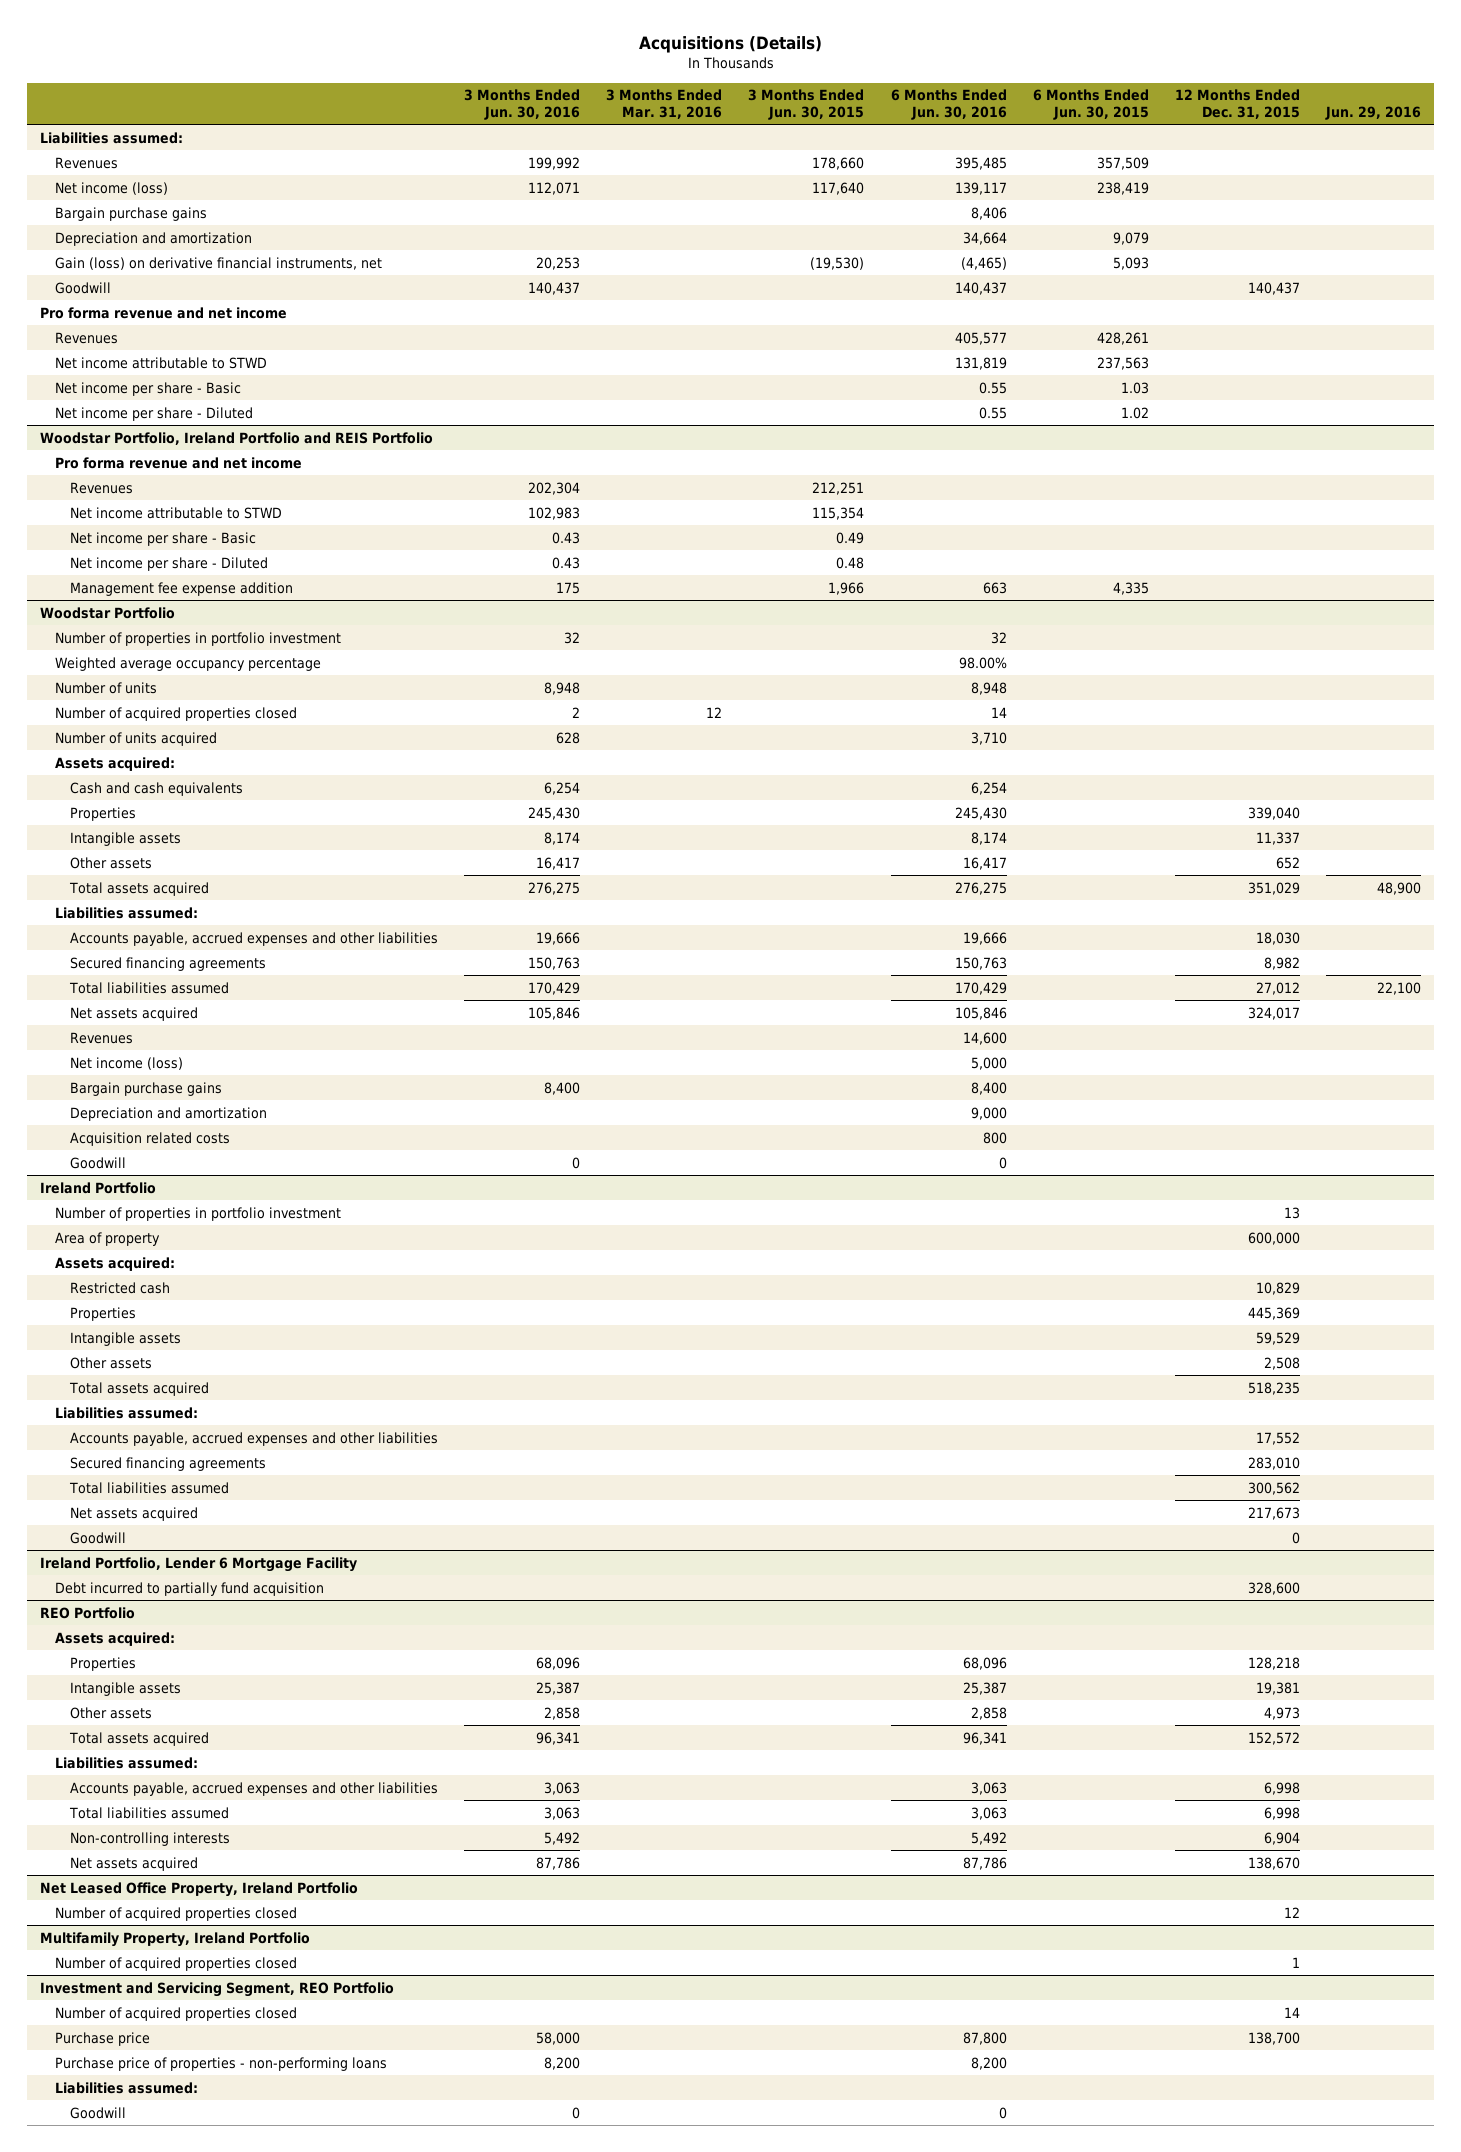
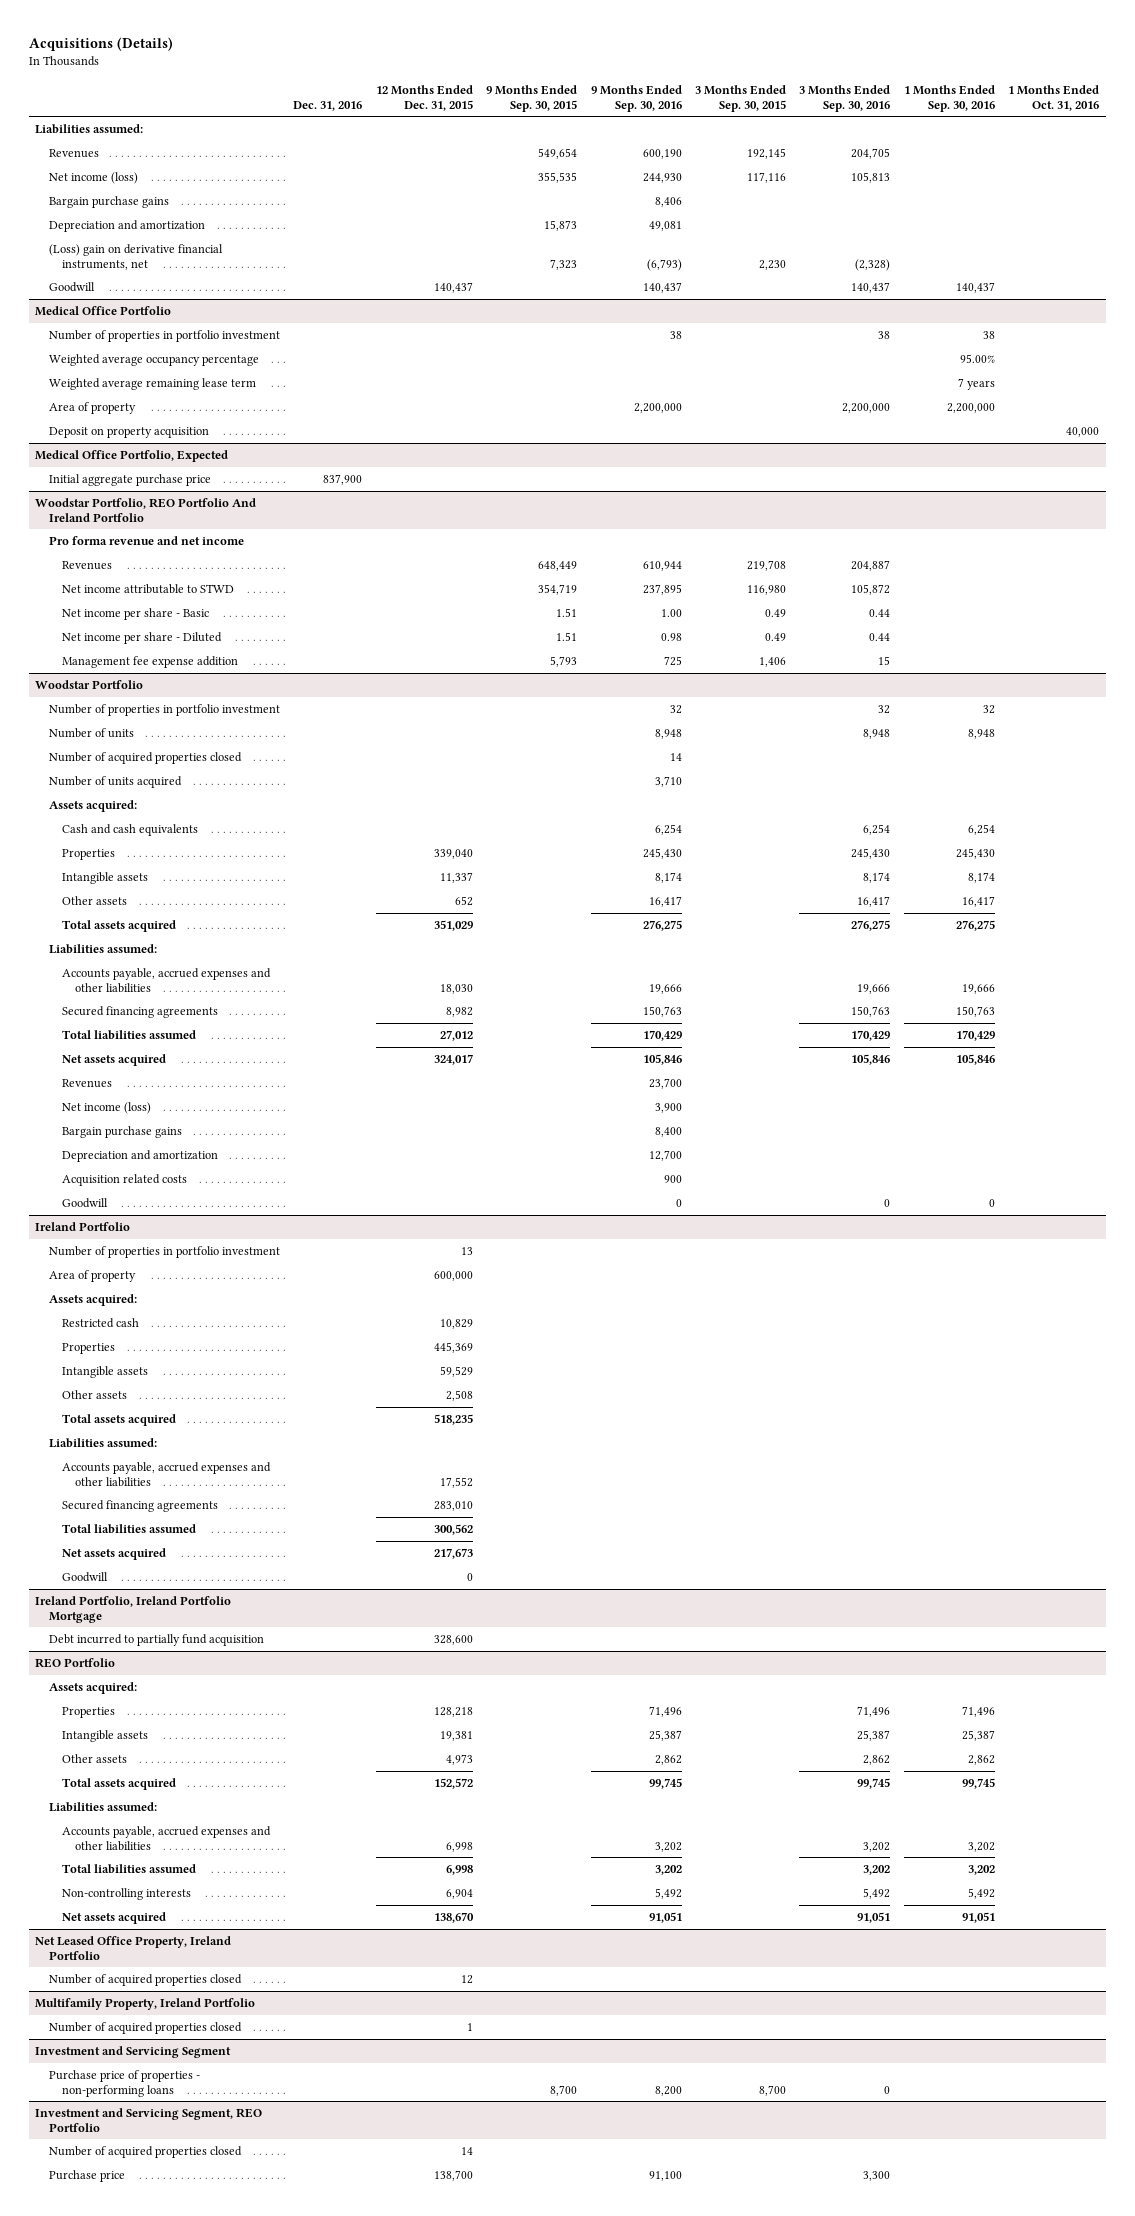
- | 3 Months Ended Jun. 30, 2016 | 3 Months Ended Mar. 31, 2016 | 3 Months Ended Jun. 30, 2015 | 6 Months Ended Jun. 30, 2016 | 6 Months Ended Jun. 30, 2015 | 12 Months Ended Dec. 31, 2015 | Jun. 29, 2016
+ | Dec. 31, 2016 | 12 Months Ended Dec. 31, 2015 | 9 Months Ended Sep. 30, 2015 | 9 Months Ended Sep. 30, 2016 | 3 Months Ended Sep. 30, 2015 | 3 Months Ended Sep. 30, 2016 | 1 Months Ended Sep. 30, 2016 | 1 Months Ended Oct. 31, 2016
- Gain (loss) on derivative financial instruments, net | 20,253 | | (19,530) | (4,465) | 5,093 | |
+ (Loss) gain on derivative financial instruments, net | | | 7,323 | (6,793) | 2,230 | (2,328) | |
- Pro forma revenue and net income
- Revenues | | | | 405,577 | 428,261 | |
- Net income attributable to STWD | | | | 131,819 | 237,563 | |
- Net income per share - Basic | | | | 0.55 | 1.03 | |
- Net income per share - Diluted | | | | 0.55 | 1.02 | |
- Woodstar Portfolio, Ireland Portfolio and REIS Portfolio
- Pro forma revenue and net income
- Revenues | 202,304 | | 212,251 | | | |
- Net income attributable to STWD | 102,983 | | 115,354 | | | |
- Net income per share - Basic | 0.43 | | 0.49 | | | |
- Net income per share - Diluted | 0.43 | | 0.48 | | | |
- Management fee expense addition | 175 | | 1,966 | 663 | 4,335 | |
+ Medical Office Portfolio
+ Number of properties in portfolio investment | | | | 38 | | 38 | 38 |
+ Weighted average occupancy percentage | | | | | | | 95.00% |
+ Weighted average remaining lease term | | | | | | | 7 years |
+ Area of property | | | | 2,200,000 | | 2,200,000 | 2,200,000 |
+ Deposit on property acquisition | | | | | | | | 40,000
+ Medical Office Portfolio, Expected
+ Initial aggregate purchase price | 837,900 | | | | | | |
+ Woodstar Portfolio, REO Portfolio And Ireland Portfolio
+ Pro forma revenue and net income
+ Revenues | | | 648,449 | 610,944 | 219,708 | 204,887 | |
+ Net income attributable to STWD | | | 354,719 | 237,895 | 116,980 | 105,872 | |
+ Net income per share - Basic | | | 1.51 | 1.00 | 0.49 | 0.44 | |
+ Net income per share - Diluted | | | 1.51 | 0.98 | 0.49 | 0.44 | |
+ Management fee expense addition | | | 5,793 | 725 | 1,406 | 15 | |
@ Woodstar Portfolio
- Weighted average occupancy percentage | | | | 98.00% | | |
- Ireland Portfolio, Lender 6 Mortgage Facility
+ Ireland Portfolio, Ireland Portfolio Mortgage
+ Investment and Servicing Segment
+ Purchase price of properties - non-performing loans | | | 8,700 | 8,200 | 8,700 | 0 | |
@ Investment and Servicing Segment, REO Portfolio
- Purchase price of properties - non-performing loans | 8,200 | | | 8,200 | | |
- Liabilities assumed:
- Goodwill | 0 | | | 0 | | |

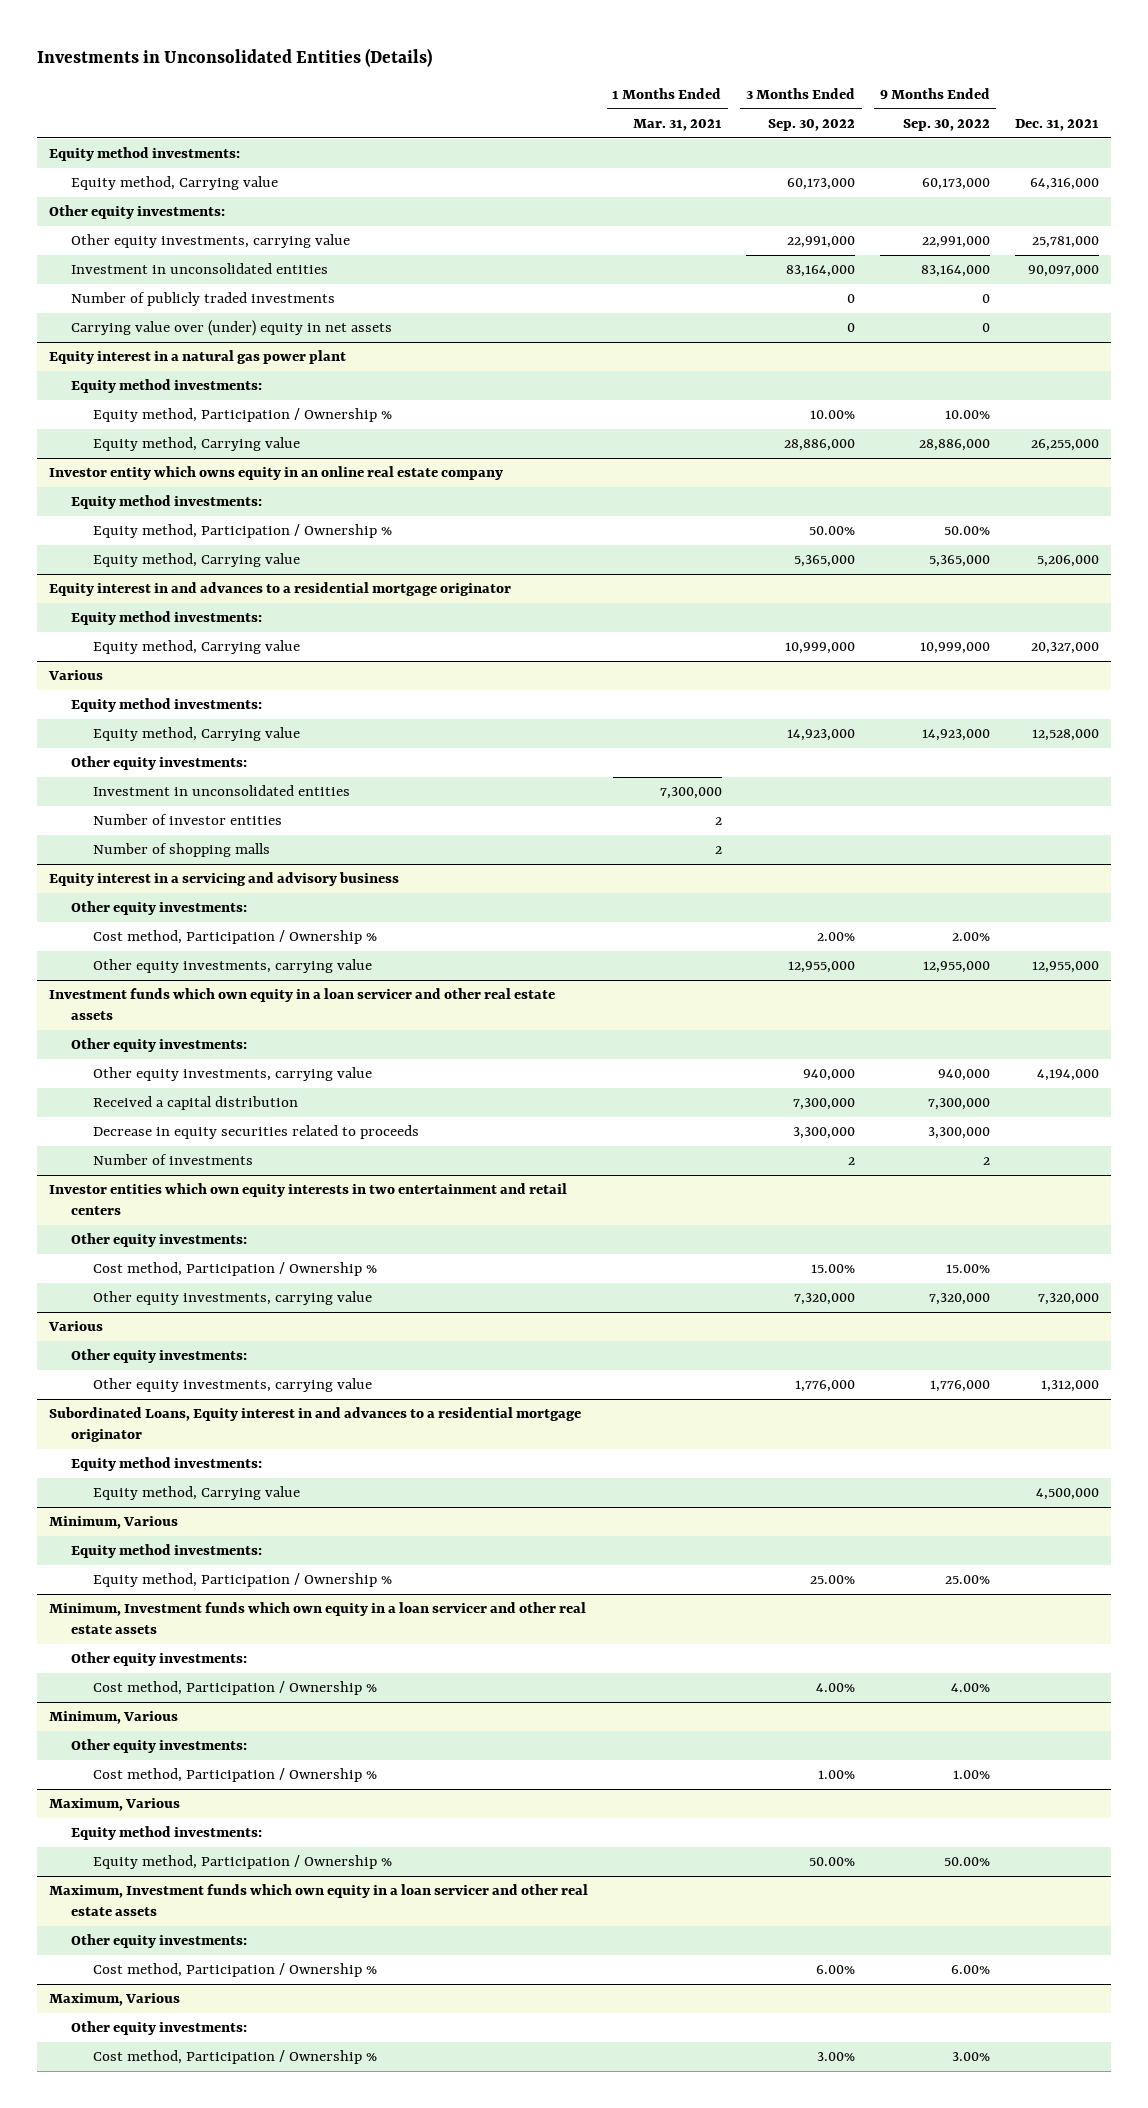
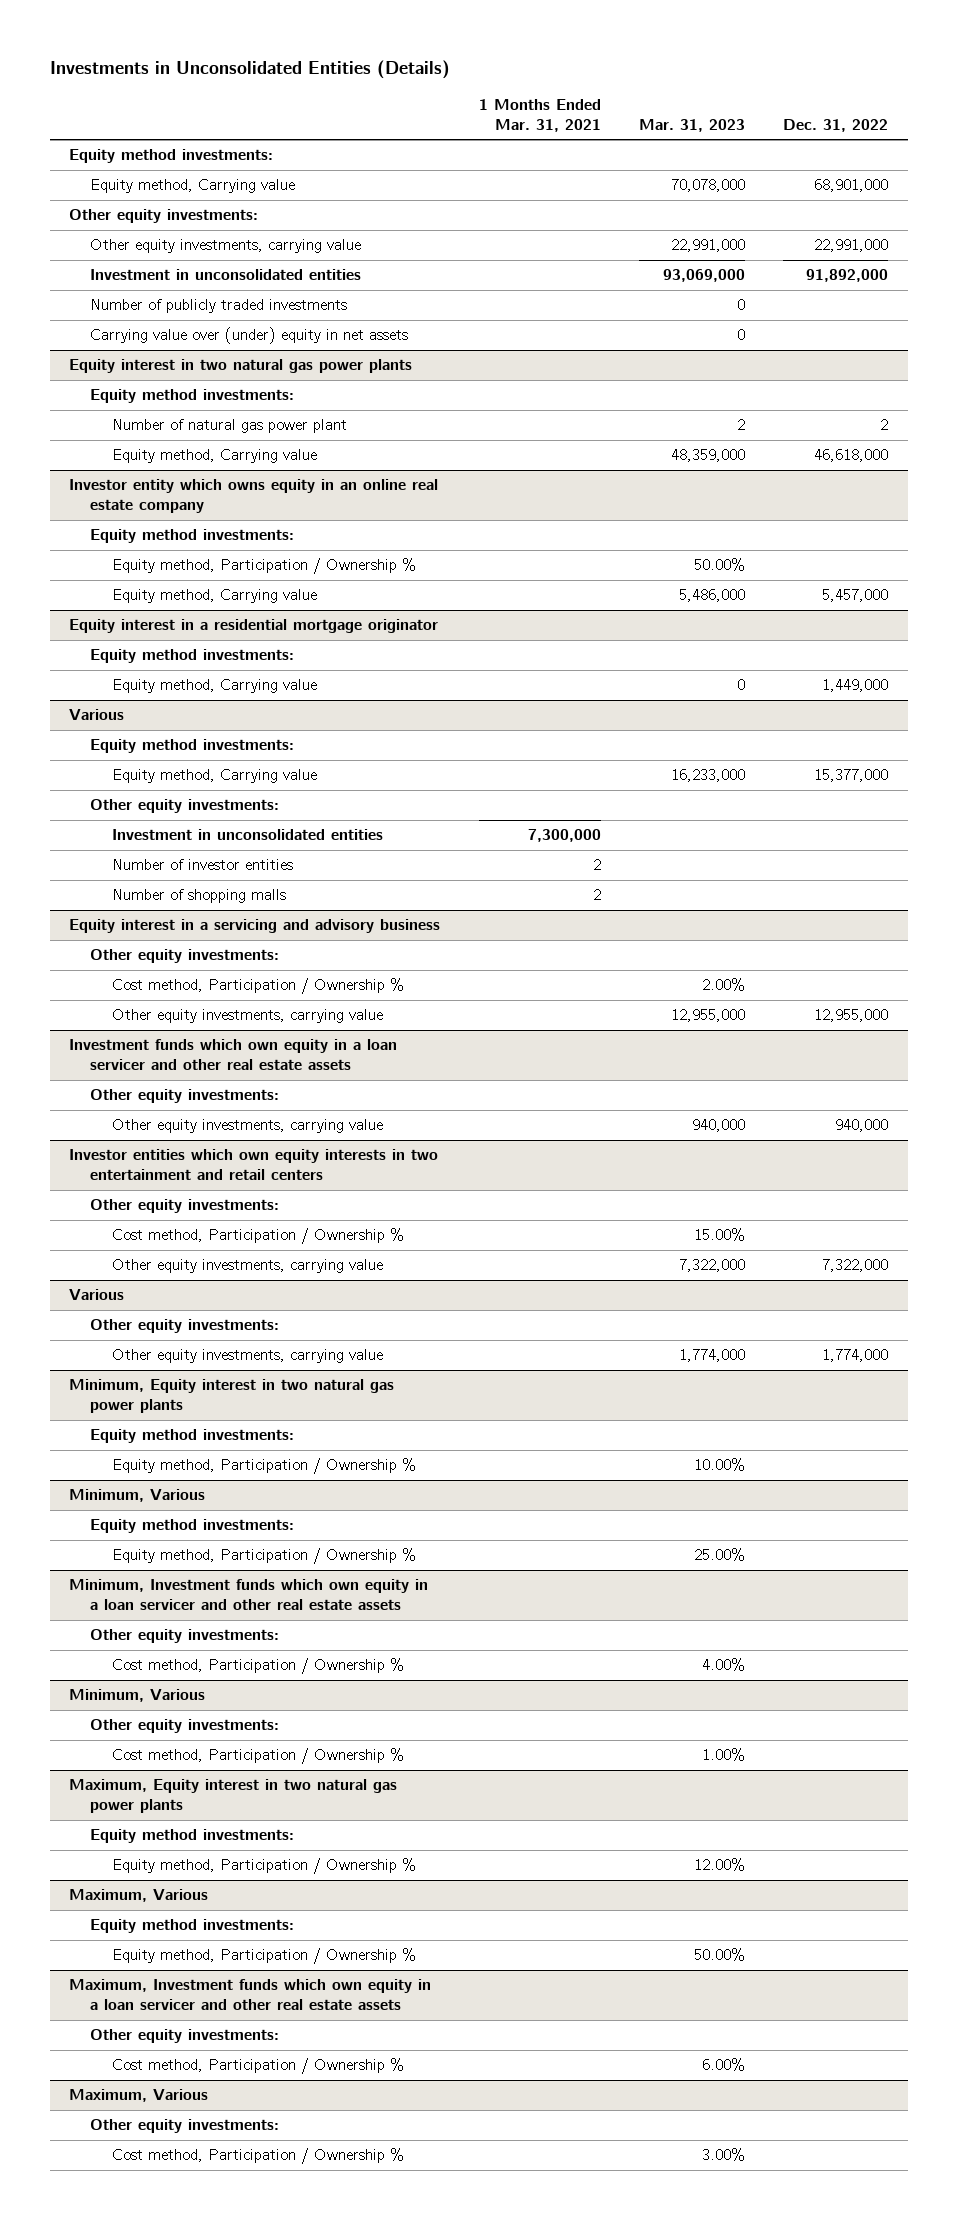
- | 1 Months Ended Mar. 31, 2021 | 3 Months Ended Sep. 30, 2022 | 9 Months Ended Sep. 30, 2022 | Dec. 31, 2021
+ | 1 Months Ended Mar. 31, 2021 | Mar. 31, 2023 | Dec. 31, 2022
- Equity interest in a natural gas power plant
+ Equity interest in two natural gas power plants
- Equity method, Participation / Ownership % | | 10.00% | 10.00% |
+ Number of natural gas power plant | | 2 | 2
- Equity interest in and advances to a residential mortgage originator
+ Equity interest in a residential mortgage originator
@ Investment funds which own equity in a loan servicer and other real estate assets
- Received a capital distribution | | 7,300,000 | 7,300,000 |
- Decrease in equity securities related to proceeds | | 3,300,000 | 3,300,000 |
- Number of investments | | 2 | 2 |
- Subordinated Loans, Equity interest in and advances to a residential mortgage originator
- Equity method investments:
- Equity method, Carrying value | | | | 4,500,000
+ Minimum, Equity interest in two natural gas power plants
+ Equity method investments:
+ Equity method, Participation / Ownership % | | 10.00% |
+ Maximum, Equity interest in two natural gas power plants
+ Equity method investments:
+ Equity method, Participation / Ownership % | | 12.00% |

